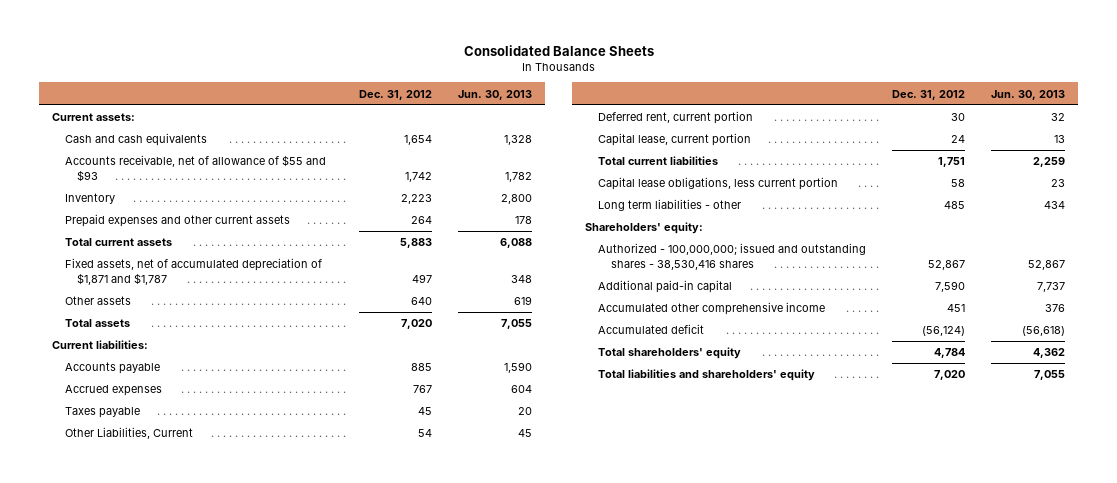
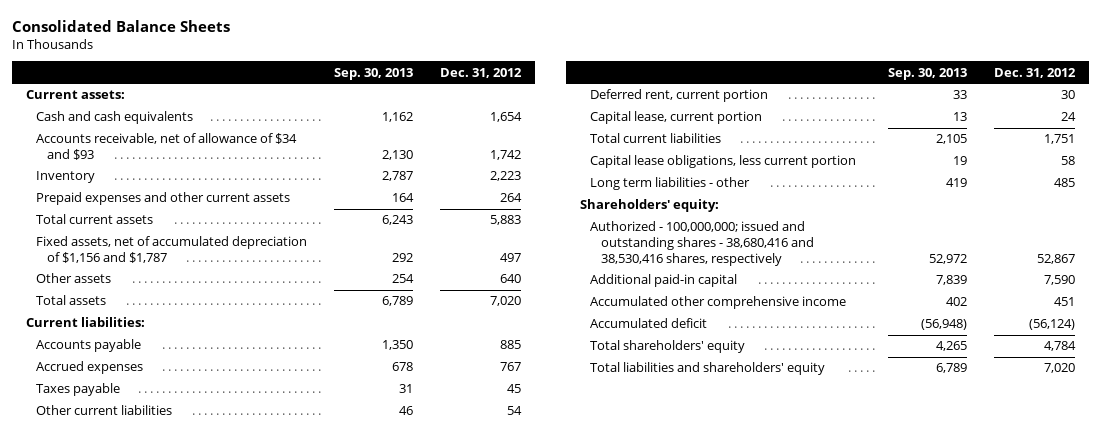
- | Dec. 31, 2012 | Jun. 30, 2013
+ | Sep. 30, 2013 | Dec. 31, 2012
- Accounts receivable, net of allowance of $55 and $93 | 1,742 | 1,782
+ Accounts receivable, net of allowance of $34 and $93 | 2,130 | 1,742
- Fixed assets, net of accumulated depreciation of $1,871 and $1,787 | 497 | 348
+ Fixed assets, net of accumulated depreciation of $1,156 and $1,787 | 292 | 497
- Other Liabilities, Current | 54 | 45
+ Other current liabilities | 46 | 54
- Authorized - 100,000,000; issued and outstanding shares - 38,530,416 shares | 52,867 | 52,867
+ Authorized - 100,000,000; issued and outstanding shares - 38,680,416 and 38,530,416 shares, respectively | 52,972 | 52,867

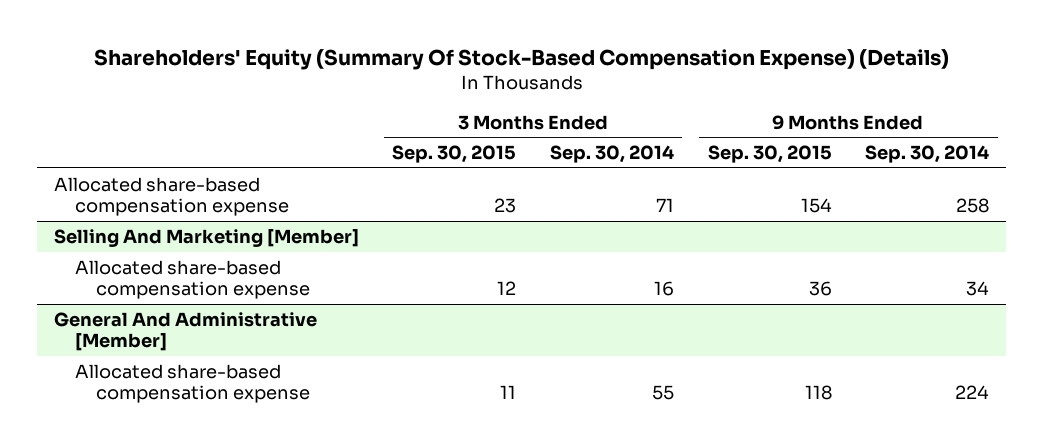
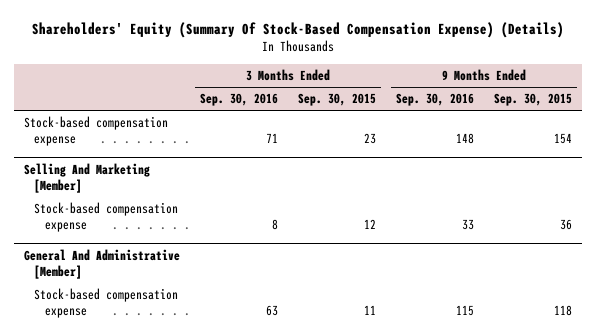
- | 3 Months Ended Sep. 30, 2015 | 3 Months Ended Sep. 30, 2014 | 9 Months Ended Sep. 30, 2015 | 9 Months Ended Sep. 30, 2014
+ | 3 Months Ended Sep. 30, 2016 | 3 Months Ended Sep. 30, 2015 | 9 Months Ended Sep. 30, 2016 | 9 Months Ended Sep. 30, 2015
- Allocated share-based compensation expense | 23 | 71 | 154 | 258
+ Stock-based compensation expense | 71 | 23 | 148 | 154
@ Selling And Marketing [Member]
- Allocated share-based compensation expense | 12 | 16 | 36 | 34
+ Stock-based compensation expense | 8 | 12 | 33 | 36
@ General And Administrative [Member]
- Allocated share-based compensation expense | 11 | 55 | 118 | 224
+ Stock-based compensation expense | 63 | 11 | 115 | 118

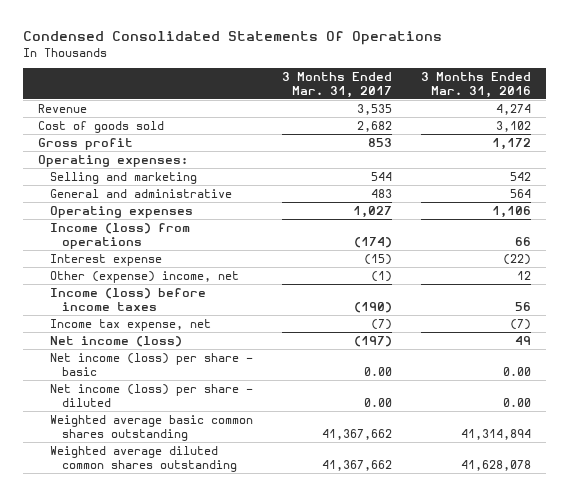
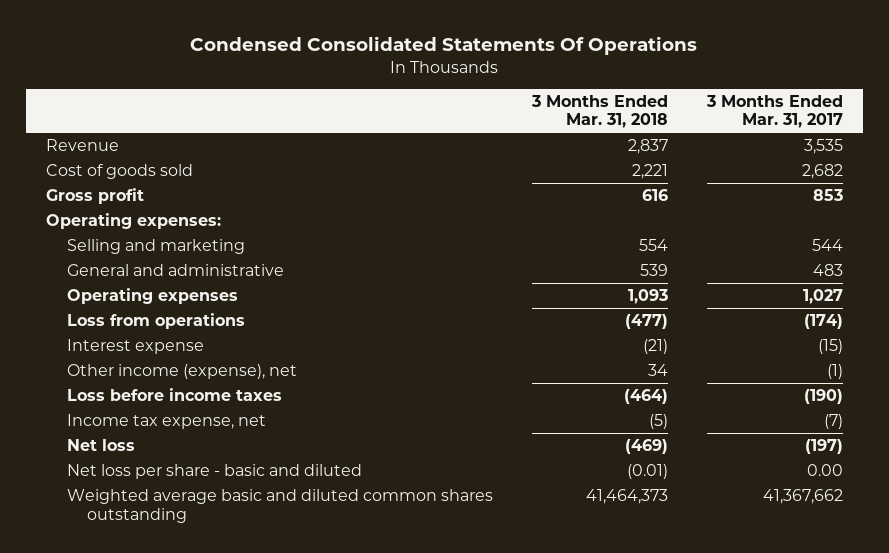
- | 3 Months Ended Mar. 31, 2017 | 3 Months Ended Mar. 31, 2016
+ | 3 Months Ended Mar. 31, 2018 | 3 Months Ended Mar. 31, 2017
- Income (loss) from operations | (174) | 66
+ Loss from operations | (477) | (174)
- Other (expense) income, net | (1) | 12
- Income (loss) before income taxes | (190) | 56
+ Other income (expense), net | 34 | (1)
+ Loss before income taxes | (464) | (190)
- Net income (loss) | (197) | 49
- Net income (loss) per share - basic | 0.00 | 0.00
- Net income (loss) per share - diluted | 0.00 | 0.00
- Weighted average basic common shares outstanding | 41,367,662 | 41,314,894
- Weighted average diluted common shares outstanding | 41,367,662 | 41,628,078
+ Net loss | (469) | (197)
+ Net loss per share - basic and diluted | (0.01) | 0.00
+ Weighted average basic and diluted common shares outstanding | 41,464,373 | 41,367,662

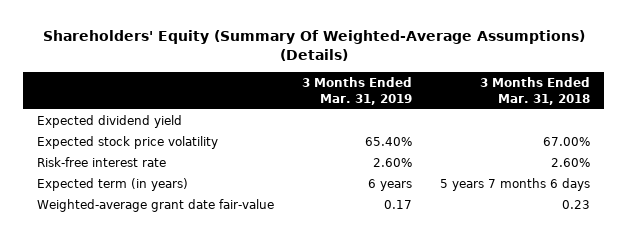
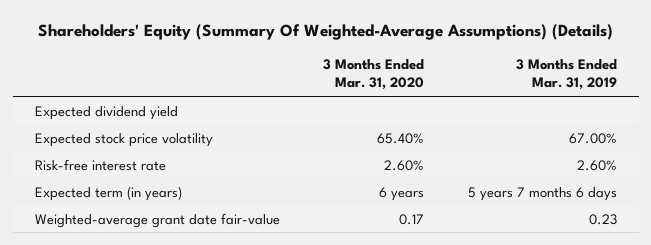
- | 3 Months Ended Mar. 31, 2019 | 3 Months Ended Mar. 31, 2018
+ | 3 Months Ended Mar. 31, 2020 | 3 Months Ended Mar. 31, 2019
- Expected stock price volatility | 65.40% | 67.00%
+ Expected stock price volatility | 65.40% | 67.00%
- Expected term (in years) | 6 years | 5 years 7 months 6 days
- Weighted-average grant date fair-value | 0.17 | 0.23
+ Expected term (in years) | 6 years | 5 years 7 months 6 days
+ Weighted-average grant date fair-value | 0.17 | 0.23

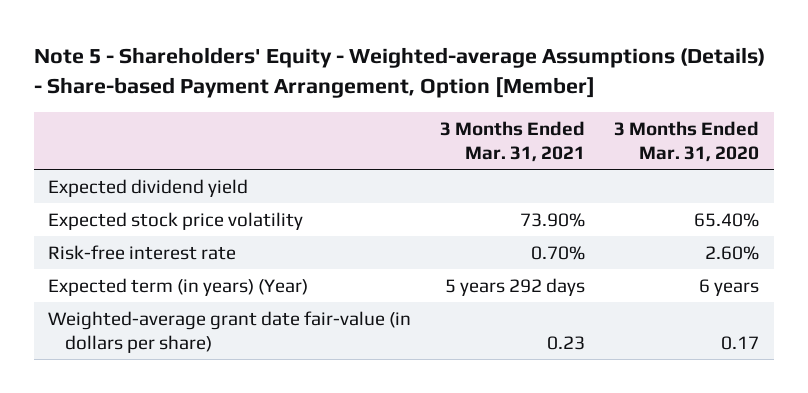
- Shareholders' Equity (Summary Of Weighted-Average Assumptions) (Details)
+ Note 5 - Shareholders' Equity - Weighted-average Assumptions (Details) - Share-based Payment Arrangement, Option [Member]
- | 3 Months Ended Mar. 31, 2020 | 3 Months Ended Mar. 31, 2019
+ | 3 Months Ended Mar. 31, 2021 | 3 Months Ended Mar. 31, 2020
- Expected term (in years) | 6 years | 5 years 7 months 6 days
- Weighted-average grant date fair-value | 0.17 | 0.23
+ Expected term (in years) (Year) | 5 years 292 days | 6 years
+ Weighted-average grant date fair-value (in dollars per share) | 0.23 | 0.17

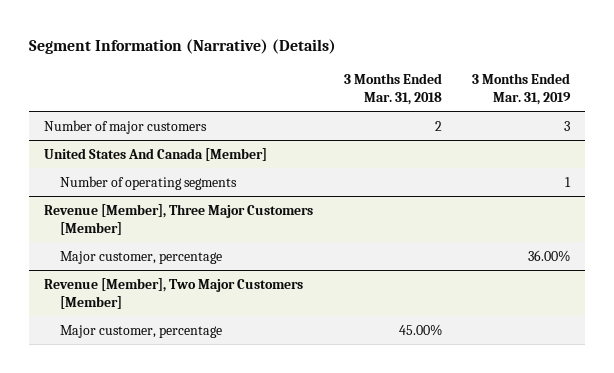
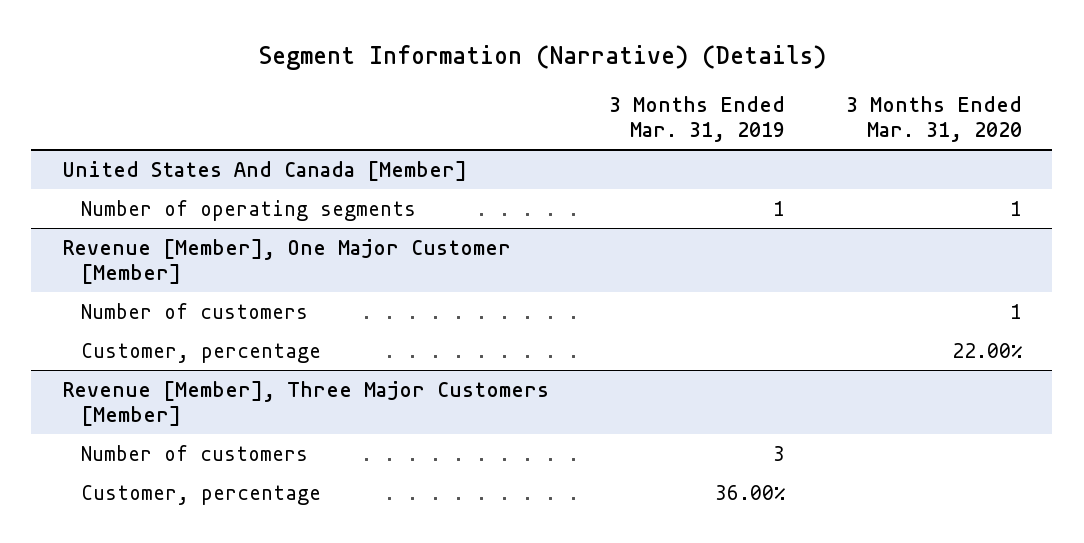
- | 3 Months Ended Mar. 31, 2018 | 3 Months Ended Mar. 31, 2019
+ | 3 Months Ended Mar. 31, 2019 | 3 Months Ended Mar. 31, 2020
- Number of major customers | 2 | 3
+ Revenue [Member], One Major Customer [Member]
+ Number of customers | | 1
+ Customer, percentage | | 22.00%
@ Revenue [Member], Three Major Customers [Member]
- Major customer, percentage | | 36.00%
- Revenue [Member], Two Major Customers [Member]
- Major customer, percentage | 45.00% |
@ Revenue [Member], Three Major Customers [Member]
+ Number of customers | 3 |
+ Customer, percentage | 36.00% |

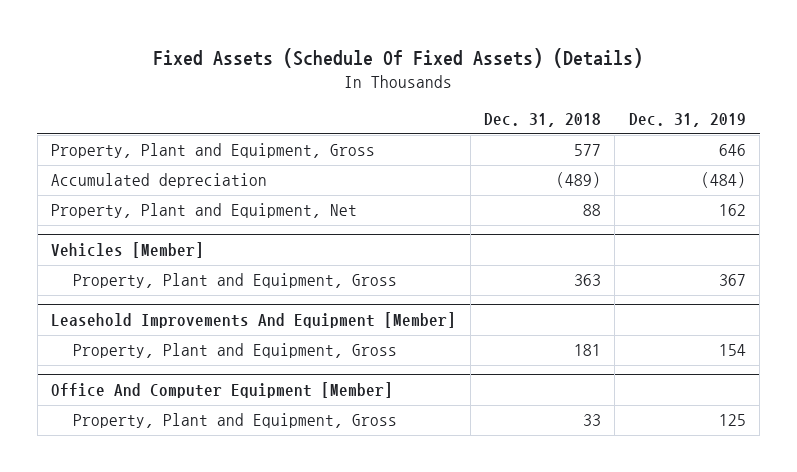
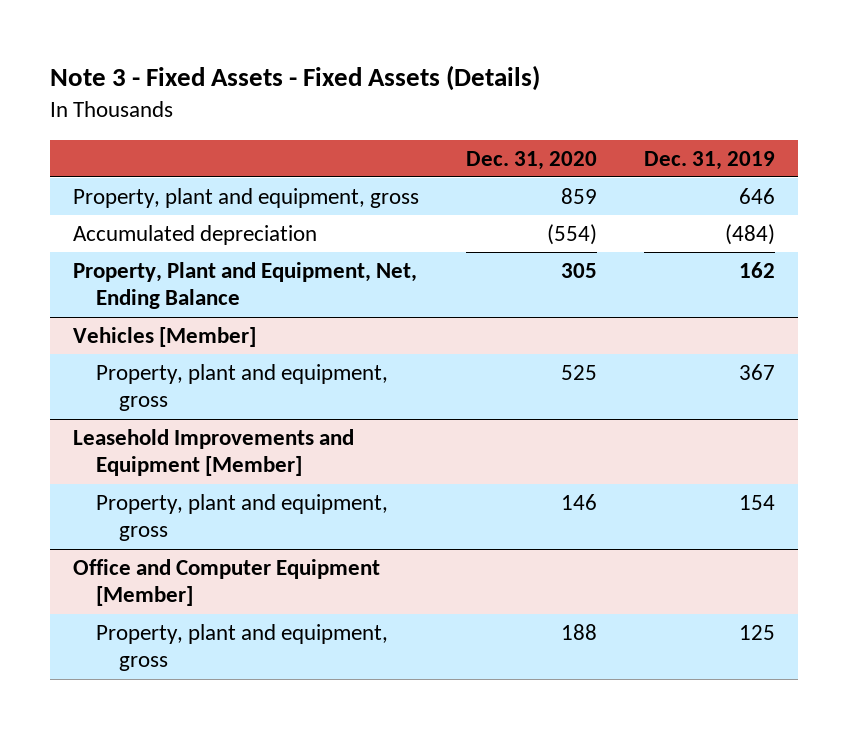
- Fixed Assets (Schedule Of Fixed Assets) (Details)
+ Note 3 - Fixed Assets - Fixed Assets (Details)
- | Dec. 31, 2018 | Dec. 31, 2019
+ | Dec. 31, 2020 | Dec. 31, 2019
- Property, Plant and Equipment, Gross | 577 | 646
+ Property, plant and equipment, gross | 859 | 646
- Property, Plant and Equipment, Net | 88 | 162
+ Property, Plant and Equipment, Net, Ending Balance | 305 | 162
@ Vehicles [Member]
- Property, Plant and Equipment, Gross | 363 | 367
- Leasehold Improvements And Equipment [Member]
- Property, Plant and Equipment, Gross | 181 | 154
- Office And Computer Equipment [Member]
- Property, Plant and Equipment, Gross | 33 | 125
@ Vehicles [Member]
+ Property, plant and equipment, gross | 525 | 367
+ Leasehold Improvements and Equipment [Member]
+ Property, plant and equipment, gross | 146 | 154
+ Office and Computer Equipment [Member]
+ Property, plant and equipment, gross | 188 | 125

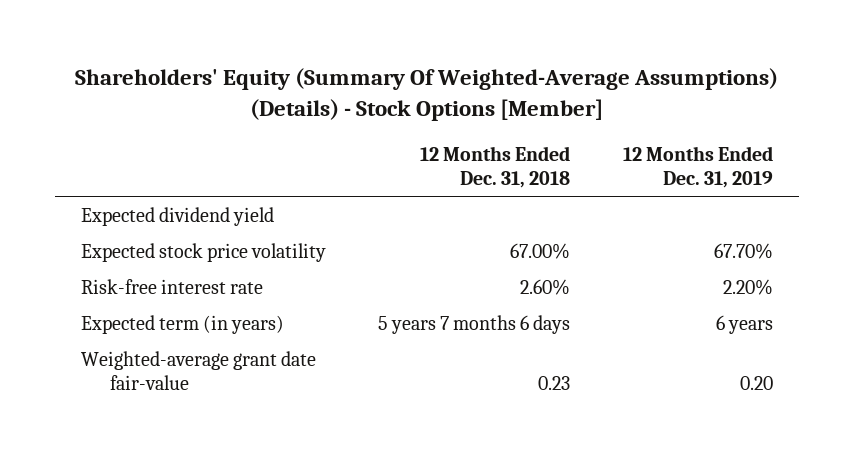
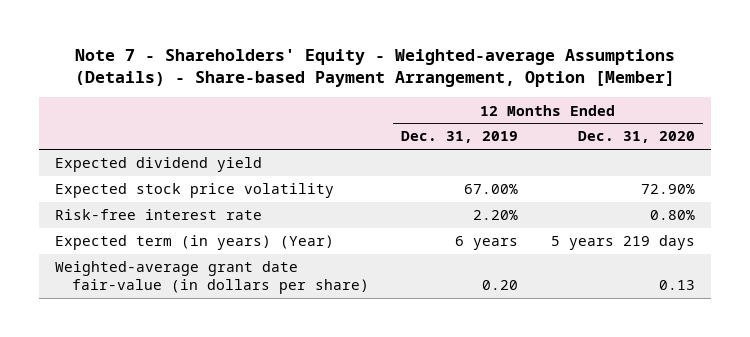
- Shareholders' Equity (Summary Of Weighted-Average Assumptions) (Details) - Stock Options [Member]
+ Note 7 - Shareholders' Equity - Weighted-average Assumptions (Details) - Share-based Payment Arrangement, Option [Member]
- | 12 Months Ended Dec. 31, 2018 | 12 Months Ended Dec. 31, 2019
+ | 12 Months Ended Dec. 31, 2019 | 12 Months Ended Dec. 31, 2020
- Expected stock price volatility | 67.00% | 67.70%
+ Expected stock price volatility | 67.00% | 72.90%
- Expected term (in years) | 5 years 7 months 6 days | 6 years
- Weighted-average grant date fair-value | 0.23 | 0.20
+ Expected term (in years) (Year) | 6 years | 5 years 219 days
+ Weighted-average grant date fair-value (in dollars per share) | 0.20 | 0.13

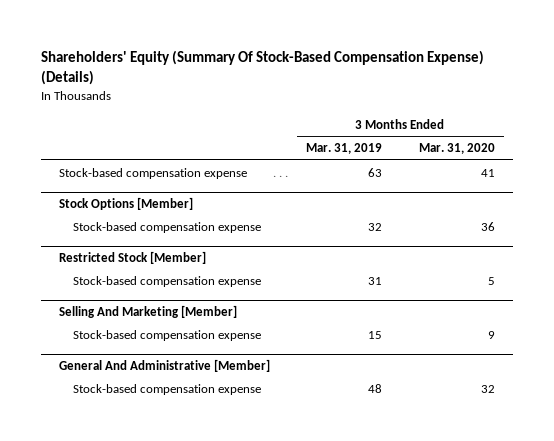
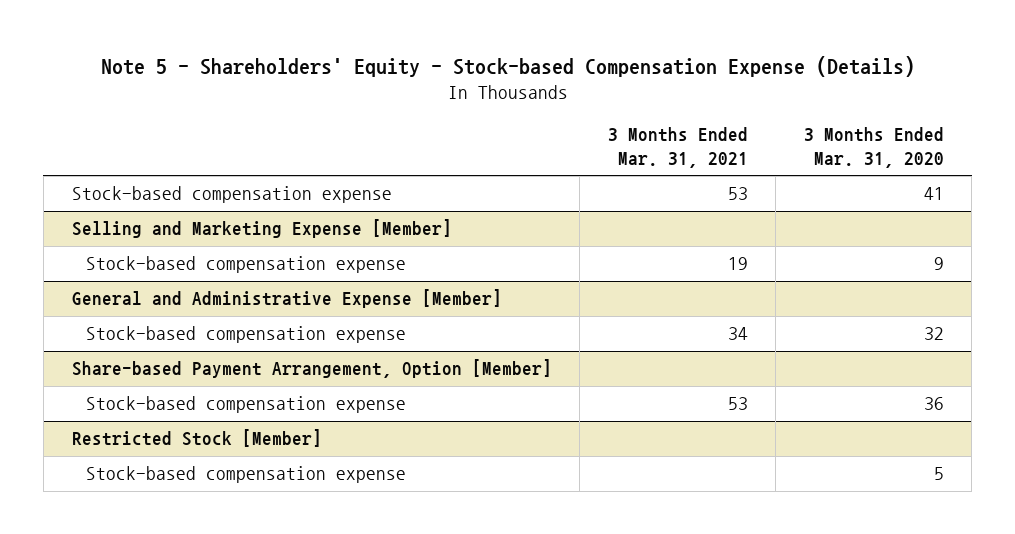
- Shareholders' Equity (Summary Of Stock-Based Compensation Expense) (Details)
+ Note 5 - Shareholders' Equity - Stock-based Compensation Expense (Details)
- | 3 Months Ended Mar. 31, 2019 | 3 Months Ended Mar. 31, 2020
+ | 3 Months Ended Mar. 31, 2021 | 3 Months Ended Mar. 31, 2020
- Stock Options [Member]
+ Selling and Marketing Expense [Member]
+ Stock-based compensation expense | 19 | 9
+ General and Administrative Expense [Member]
+ Stock-based compensation expense | 34 | 32
+ Share-based Payment Arrangement, Option [Member]
- Selling And Marketing [Member]
- Stock-based compensation expense | 15 | 9
- General And Administrative [Member]
- Stock-based compensation expense | 48 | 32

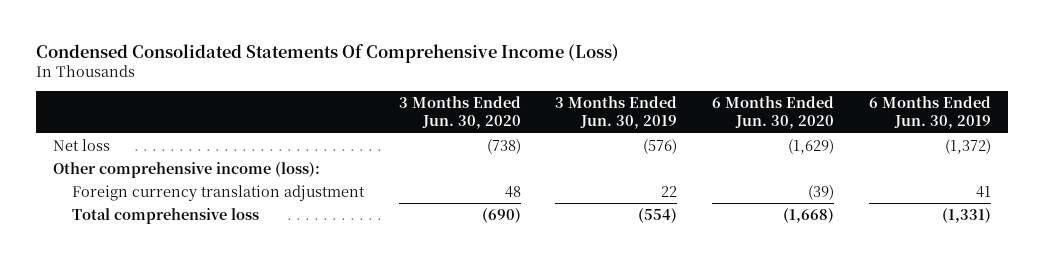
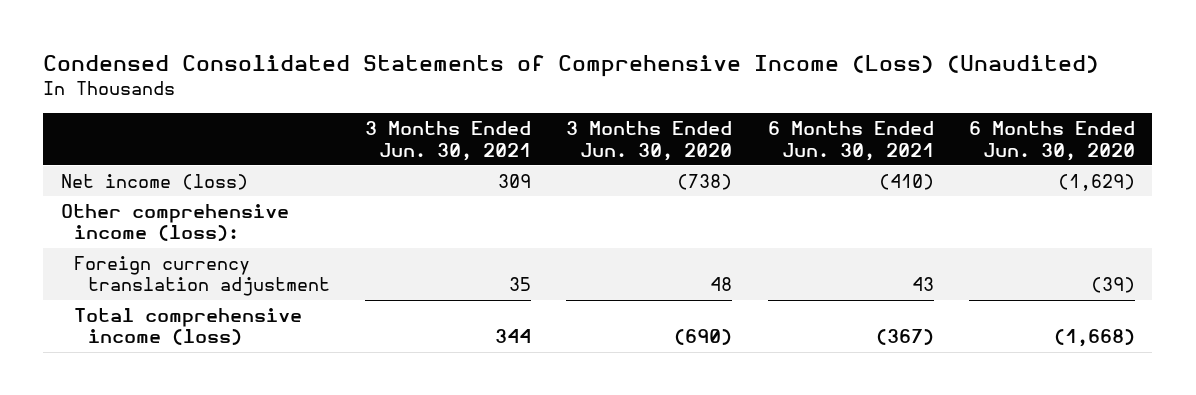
- Condensed Consolidated Statements Of Comprehensive Income (Loss)
+ Condensed Consolidated Statements of Comprehensive Income (Loss) (Unaudited)
- | 3 Months Ended Jun. 30, 2020 | 3 Months Ended Jun. 30, 2019 | 6 Months Ended Jun. 30, 2020 | 6 Months Ended Jun. 30, 2019
+ | 3 Months Ended Jun. 30, 2021 | 3 Months Ended Jun. 30, 2020 | 6 Months Ended Jun. 30, 2021 | 6 Months Ended Jun. 30, 2020
- Net loss | (738) | (576) | (1,629) | (1,372)
+ Net income (loss) | 309 | (738) | (410) | (1,629)
- Total comprehensive loss | (690) | (554) | (1,668) | (1,331)
+ Total comprehensive income (loss) | 344 | (690) | (367) | (1,668)

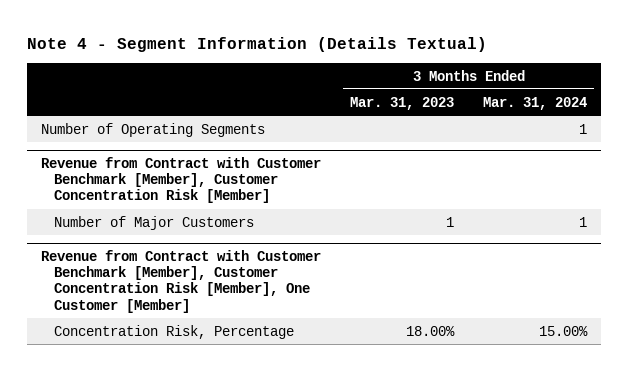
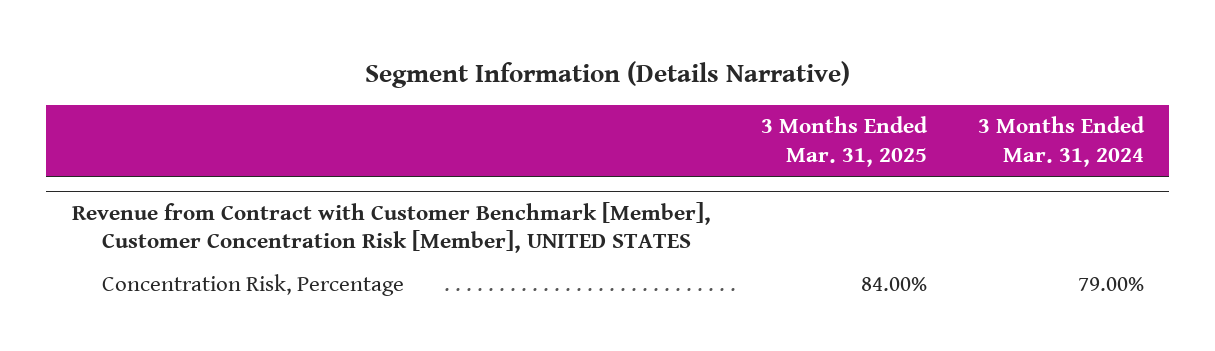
- Note 4 - Segment Information (Details Textual)
+ Segment Information (Details Narrative)
- | 3 Months Ended Mar. 31, 2023 | 3 Months Ended Mar. 31, 2024
+ | 3 Months Ended Mar. 31, 2025 | 3 Months Ended Mar. 31, 2024
- Number of Operating Segments | | 1
- Revenue from Contract with Customer Benchmark [Member], Customer Concentration Risk [Member]
- Number of Major Customers | 1 | 1
- Revenue from Contract with Customer Benchmark [Member], Customer Concentration Risk [Member], One Customer [Member]
- Concentration Risk, Percentage | 18.00% | 15.00%
+ Revenue from Contract with Customer Benchmark [Member], Customer Concentration Risk [Member], UNITED STATES
+ Concentration Risk, Percentage | 84.00% | 79.00%

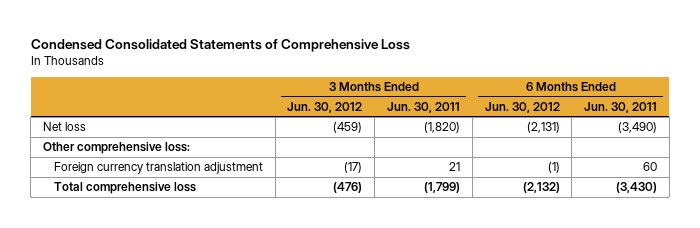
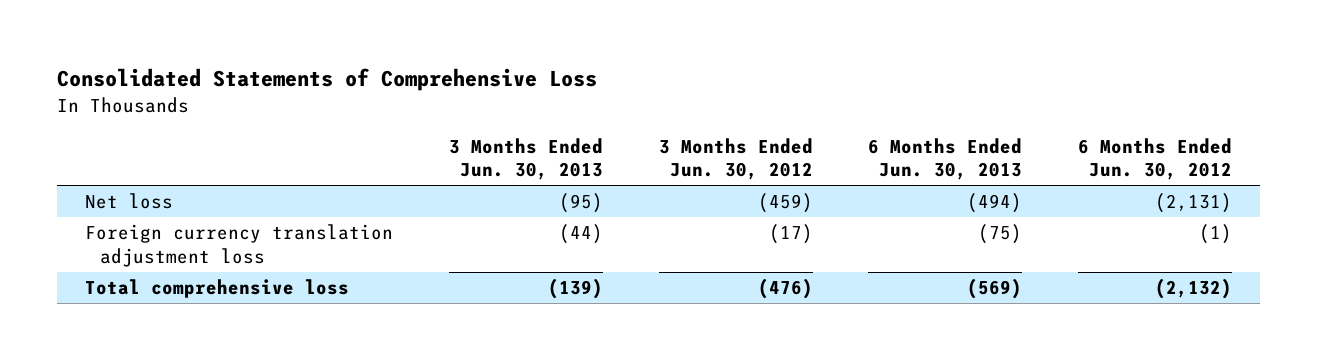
- Condensed Consolidated Statements of Comprehensive Loss
+ Consolidated Statements of Comprehensive Loss
- | 3 Months Ended Jun. 30, 2012 | 3 Months Ended Jun. 30, 2011 | 6 Months Ended Jun. 30, 2012 | 6 Months Ended Jun. 30, 2011
+ | 3 Months Ended Jun. 30, 2013 | 3 Months Ended Jun. 30, 2012 | 6 Months Ended Jun. 30, 2013 | 6 Months Ended Jun. 30, 2012
- Other comprehensive loss:
- Foreign currency translation adjustment | (17) | 21 | (1) | 60
+ Foreign currency translation adjustment loss | (44) | (17) | (75) | (1)

